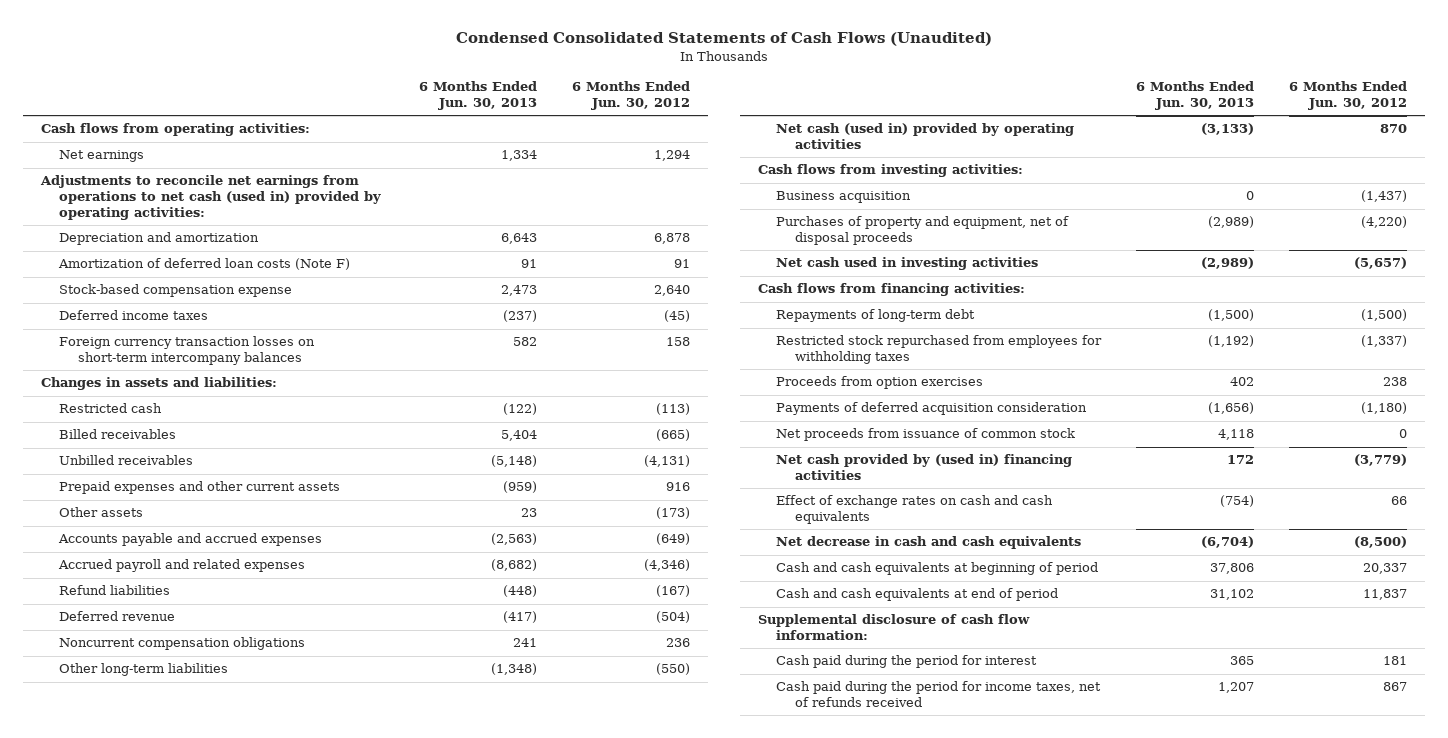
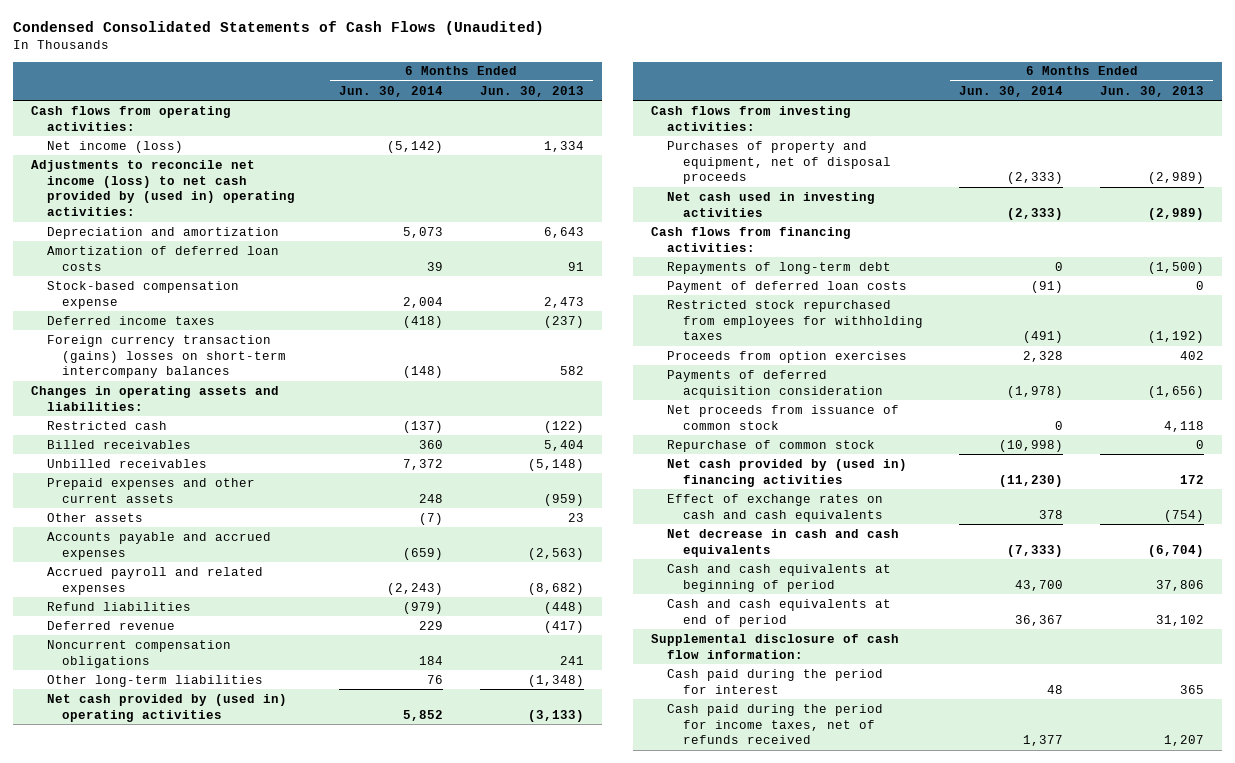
- | 6 Months Ended Jun. 30, 2013 | 6 Months Ended Jun. 30, 2012
+ | 6 Months Ended Jun. 30, 2014 | 6 Months Ended Jun. 30, 2013
- Net earnings | 1,334 | 1,294
- Adjustments to reconcile net earnings from operations to net cash (used in) provided by operating activities:
+ Net income (loss) | (5,142) | 1,334
+ Adjustments to reconcile net income (loss) to net cash provided by (used in) operating activities:
- Amortization of deferred loan costs (Note F) | 91 | 91
+ Amortization of deferred loan costs | 39 | 91
- Foreign currency transaction losses on short-term intercompany balances | 582 | 158
- Changes in assets and liabilities:
+ Foreign currency transaction (gains) losses on short-term intercompany balances | (148) | 582
+ Changes in operating assets and liabilities:
- Net cash (used in) provided by operating activities | (3,133) | 870
+ Net cash provided by (used in) operating activities | 5,852 | (3,133)
- Business acquisition | 0 | (1,437)
+ Payment of deferred loan costs | (91) | 0
+ Repurchase of common stock | (10,998) | 0

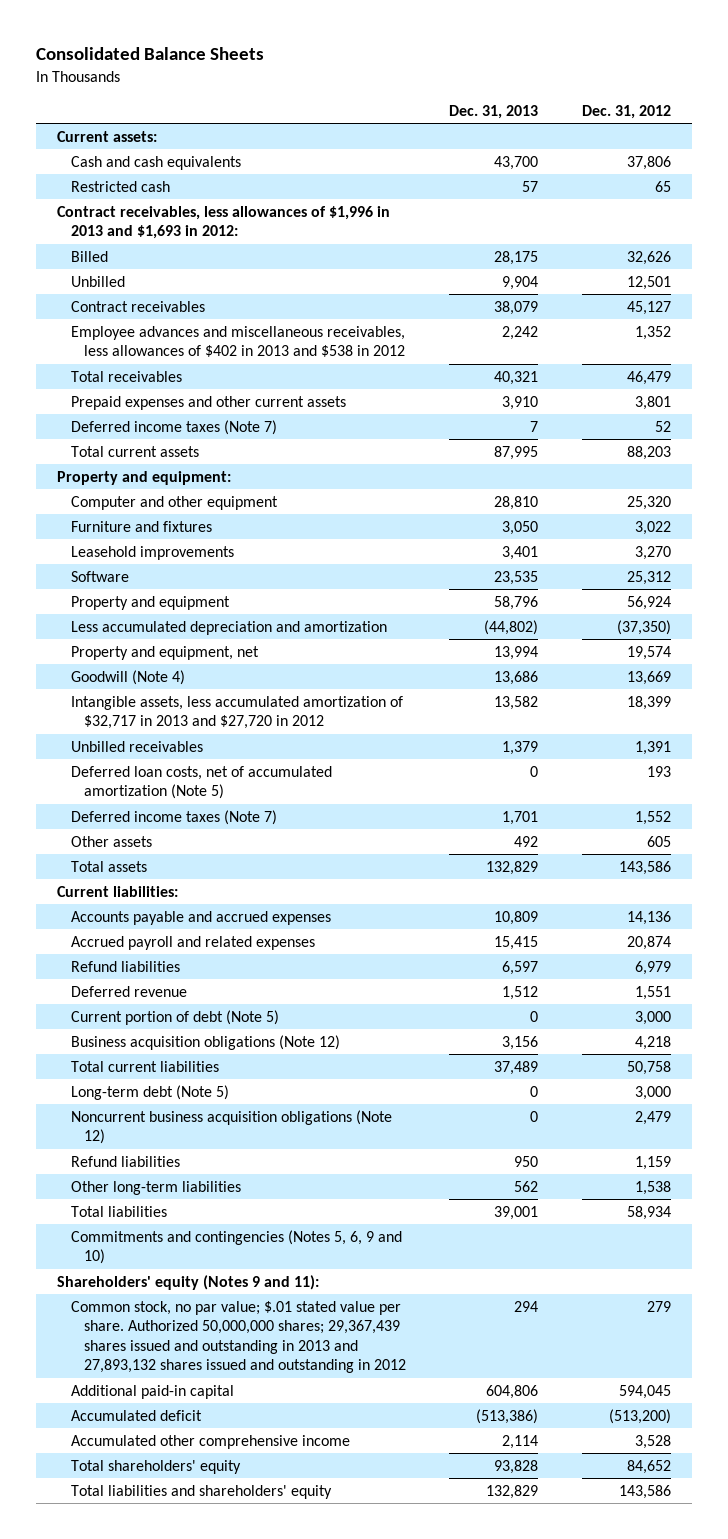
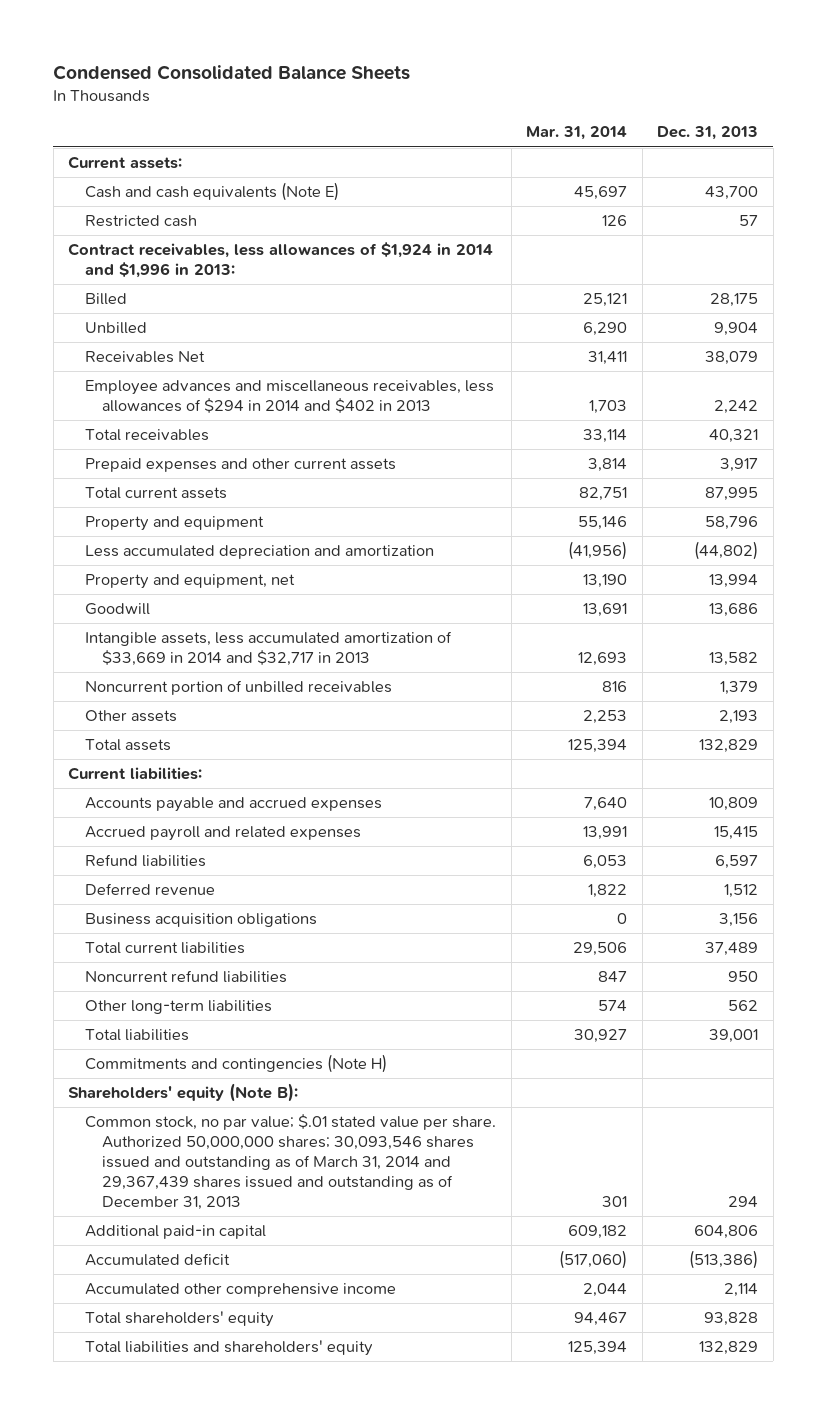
- Consolidated Balance Sheets
+ Condensed Consolidated Balance Sheets
- | Dec. 31, 2013 | Dec. 31, 2012
+ | Mar. 31, 2014 | Dec. 31, 2013
- Cash and cash equivalents | 43,700 | 37,806
+ Cash and cash equivalents (Note E) | 45,697 | 43,700
- Contract receivables, less allowances of $1,996 in 2013 and $1,693 in 2012:
+ Contract receivables, less allowances of $1,924 in 2014 and $1,996 in 2013:
- Contract receivables | 38,079 | 45,127
- Employee advances and miscellaneous receivables, less allowances of $402 in 2013 and $538 in 2012 | 2,242 | 1,352
+ Receivables Net | 31,411 | 38,079
+ Employee advances and miscellaneous receivables, less allowances of $294 in 2014 and $402 in 2013 | 1,703 | 2,242
- Prepaid expenses and other current assets | 3,910 | 3,801
- Deferred income taxes (Note 7) | 7 | 52
+ Prepaid expenses and other current assets | 3,814 | 3,917
- Property and equipment:
- Computer and other equipment | 28,810 | 25,320
- Furniture and fixtures | 3,050 | 3,022
- Leasehold improvements | 3,401 | 3,270
- Software | 23,535 | 25,312
- Goodwill (Note 4) | 13,686 | 13,669
- Intangible assets, less accumulated amortization of $32,717 in 2013 and $27,720 in 2012 | 13,582 | 18,399
- Unbilled receivables | 1,379 | 1,391
- Deferred loan costs, net of accumulated amortization (Note 5) | 0 | 193
- Deferred income taxes (Note 7) | 1,701 | 1,552
- Other assets | 492 | 605
+ Goodwill | 13,691 | 13,686
+ Intangible assets, less accumulated amortization of $33,669 in 2014 and $32,717 in 2013 | 12,693 | 13,582
+ Noncurrent portion of unbilled receivables | 816 | 1,379
+ Other assets | 2,253 | 2,193
- Current portion of debt (Note 5) | 0 | 3,000
- Business acquisition obligations (Note 12) | 3,156 | 4,218
+ Business acquisition obligations | 0 | 3,156
- Long-term debt (Note 5) | 0 | 3,000
- Noncurrent business acquisition obligations (Note 12) | 0 | 2,479
- Refund liabilities | 950 | 1,159
+ Noncurrent refund liabilities | 847 | 950
- Commitments and contingencies (Notes 5, 6, 9 and 10)
- Shareholders' equity (Notes 9 and 11):
- Common stock, no par value; $.01 stated value per share. Authorized 50,000,000 shares; 29,367,439 shares issued and outstanding in 2013 and 27,893,132 shares issued and outstanding in 2012 | 294 | 279
+ Commitments and contingencies (Note H)
+ Shareholders' equity (Note B):
+ Common stock, no par value; $.01 stated value per share. Authorized 50,000,000 shares; 30,093,546 shares issued and outstanding as of March 31, 2014 and 29,367,439 shares issued and outstanding as of December 31, 2013 | 301 | 294

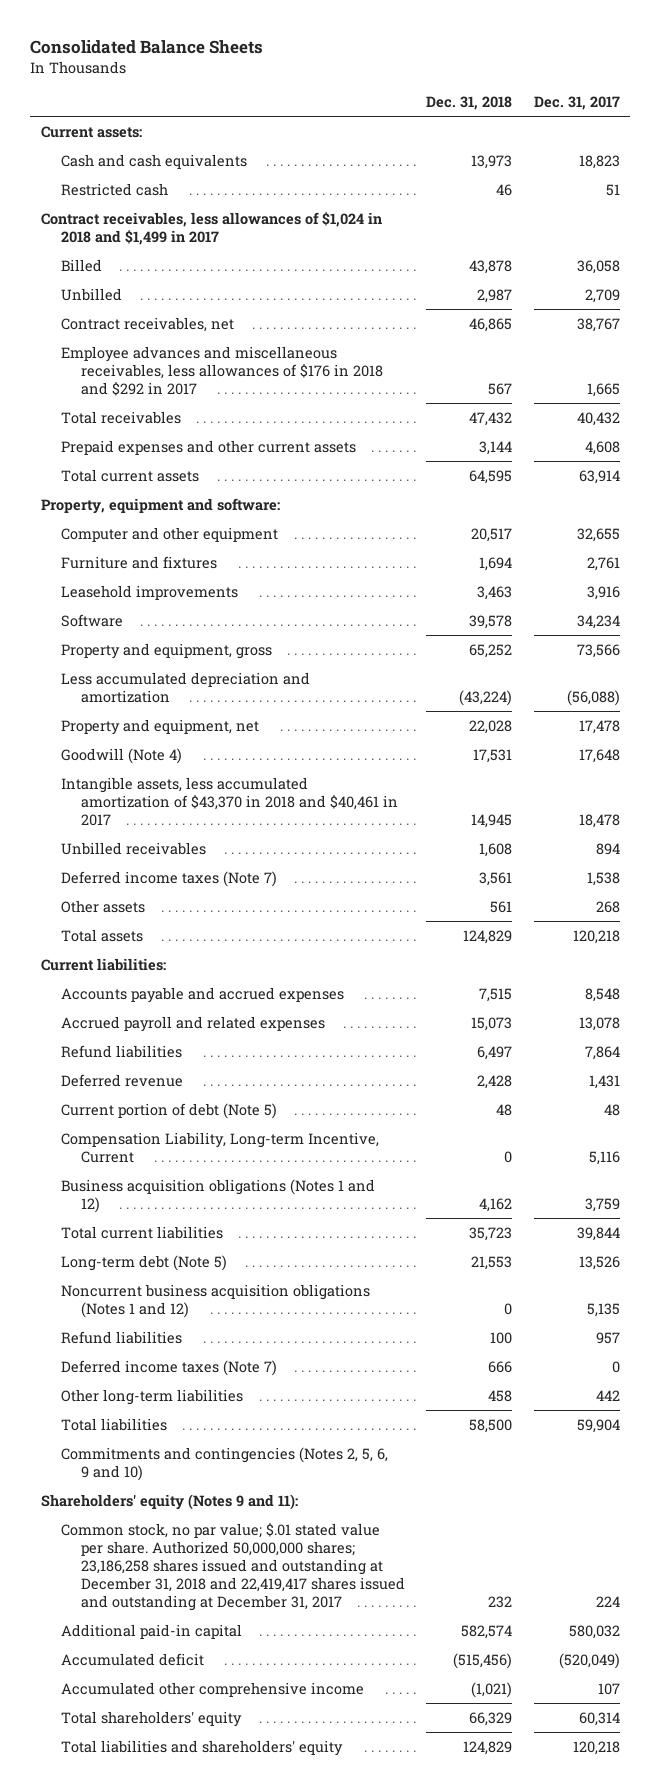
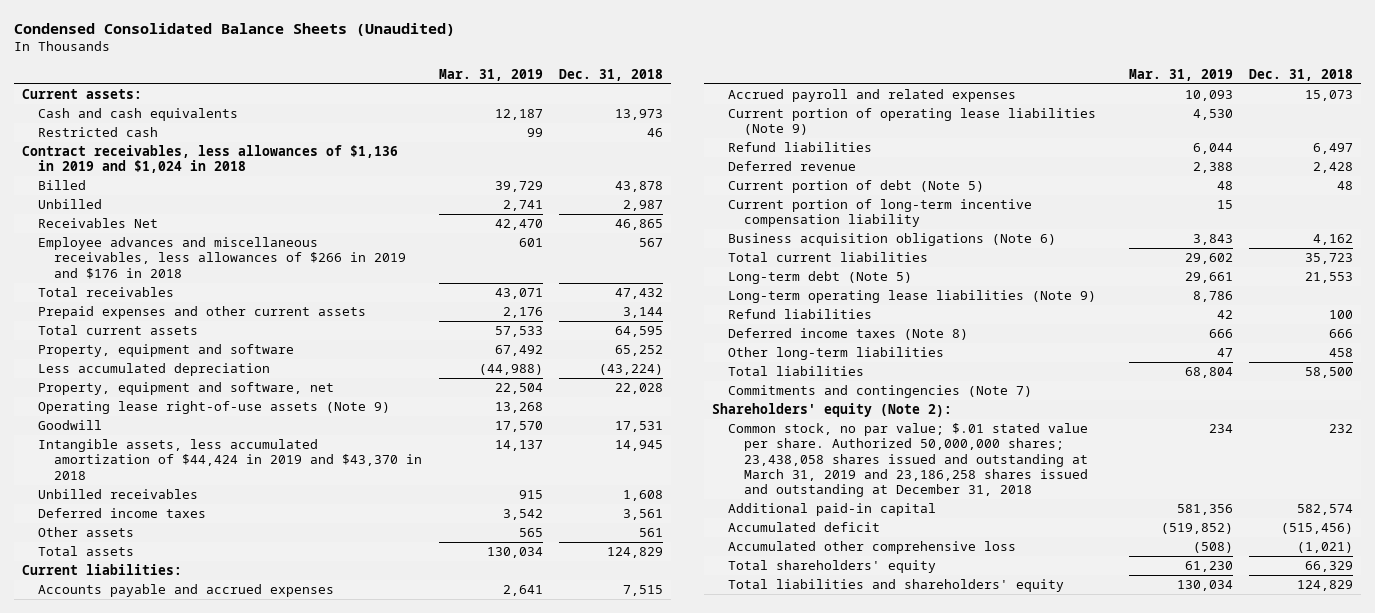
- Consolidated Balance Sheets
+ Condensed Consolidated Balance Sheets (Unaudited)
- | Dec. 31, 2018 | Dec. 31, 2017
+ | Mar. 31, 2019 | Dec. 31, 2018
- Contract receivables, less allowances of $1,024 in 2018 and $1,499 in 2017
+ Contract receivables, less allowances of $1,136 in 2019 and $1,024 in 2018
- Contract receivables, net | 46,865 | 38,767
- Employee advances and miscellaneous receivables, less allowances of $176 in 2018 and $292 in 2017 | 567 | 1,665
+ Receivables Net | 42,470 | 46,865
+ Employee advances and miscellaneous receivables, less allowances of $266 in 2019 and $176 in 2018 | 601 | 567
- Property, equipment and software:
- Computer and other equipment | 20,517 | 32,655
- Furniture and fixtures | 1,694 | 2,761
- Leasehold improvements | 3,463 | 3,916
- Software | 39,578 | 34,234
- Property and equipment, gross | 65,252 | 73,566
- Less accumulated depreciation and amortization | (43,224) | (56,088)
- Property and equipment, net | 22,028 | 17,478
- Goodwill (Note 4) | 17,531 | 17,648
- Intangible assets, less accumulated amortization of $43,370 in 2018 and $40,461 in 2017 | 14,945 | 18,478
+ Property, equipment and software | 67,492 | 65,252
+ Less accumulated depreciation | (44,988) | (43,224)
+ Property, equipment and software, net | 22,504 | 22,028
+ Operating lease right-of-use assets (Note 9) | 13,268 |
+ Goodwill | 17,570 | 17,531
+ Intangible assets, less accumulated amortization of $44,424 in 2019 and $43,370 in 2018 | 14,137 | 14,945
- Deferred income taxes (Note 7) | 3,561 | 1,538
+ Deferred income taxes | 3,542 | 3,561
+ Current portion of operating lease liabilities (Note 9) | 4,530 |
- Compensation Liability, Long-term Incentive, Current | 0 | 5,116
- Business acquisition obligations (Notes 1 and 12) | 4,162 | 3,759
+ Current portion of long-term incentive compensation liability | 15 |
+ Business acquisition obligations (Note 6) | 3,843 | 4,162
- Noncurrent business acquisition obligations (Notes 1 and 12) | 0 | 5,135
+ Long-term operating lease liabilities (Note 9) | 8,786 |
- Deferred income taxes (Note 7) | 666 | 0
+ Deferred income taxes (Note 8) | 666 | 666
- Commitments and contingencies (Notes 2, 5, 6, 9 and 10)
- Shareholders' equity (Notes 9 and 11):
- Common stock, no par value; $.01 stated value per share. Authorized 50,000,000 shares; 23,186,258 shares issued and outstanding at December 31, 2018 and 22,419,417 shares issued and outstanding at December 31, 2017 | 232 | 224
+ Commitments and contingencies (Note 7)
+ Shareholders' equity (Note 2):
+ Common stock, no par value; $.01 stated value per share. Authorized 50,000,000 shares; 23,438,058 shares issued and outstanding at March 31, 2019 and 23,186,258 shares issued and outstanding at December 31, 2018 | 234 | 232
- Accumulated other comprehensive income | (1,021) | 107
+ Accumulated other comprehensive loss | (508) | (1,021)

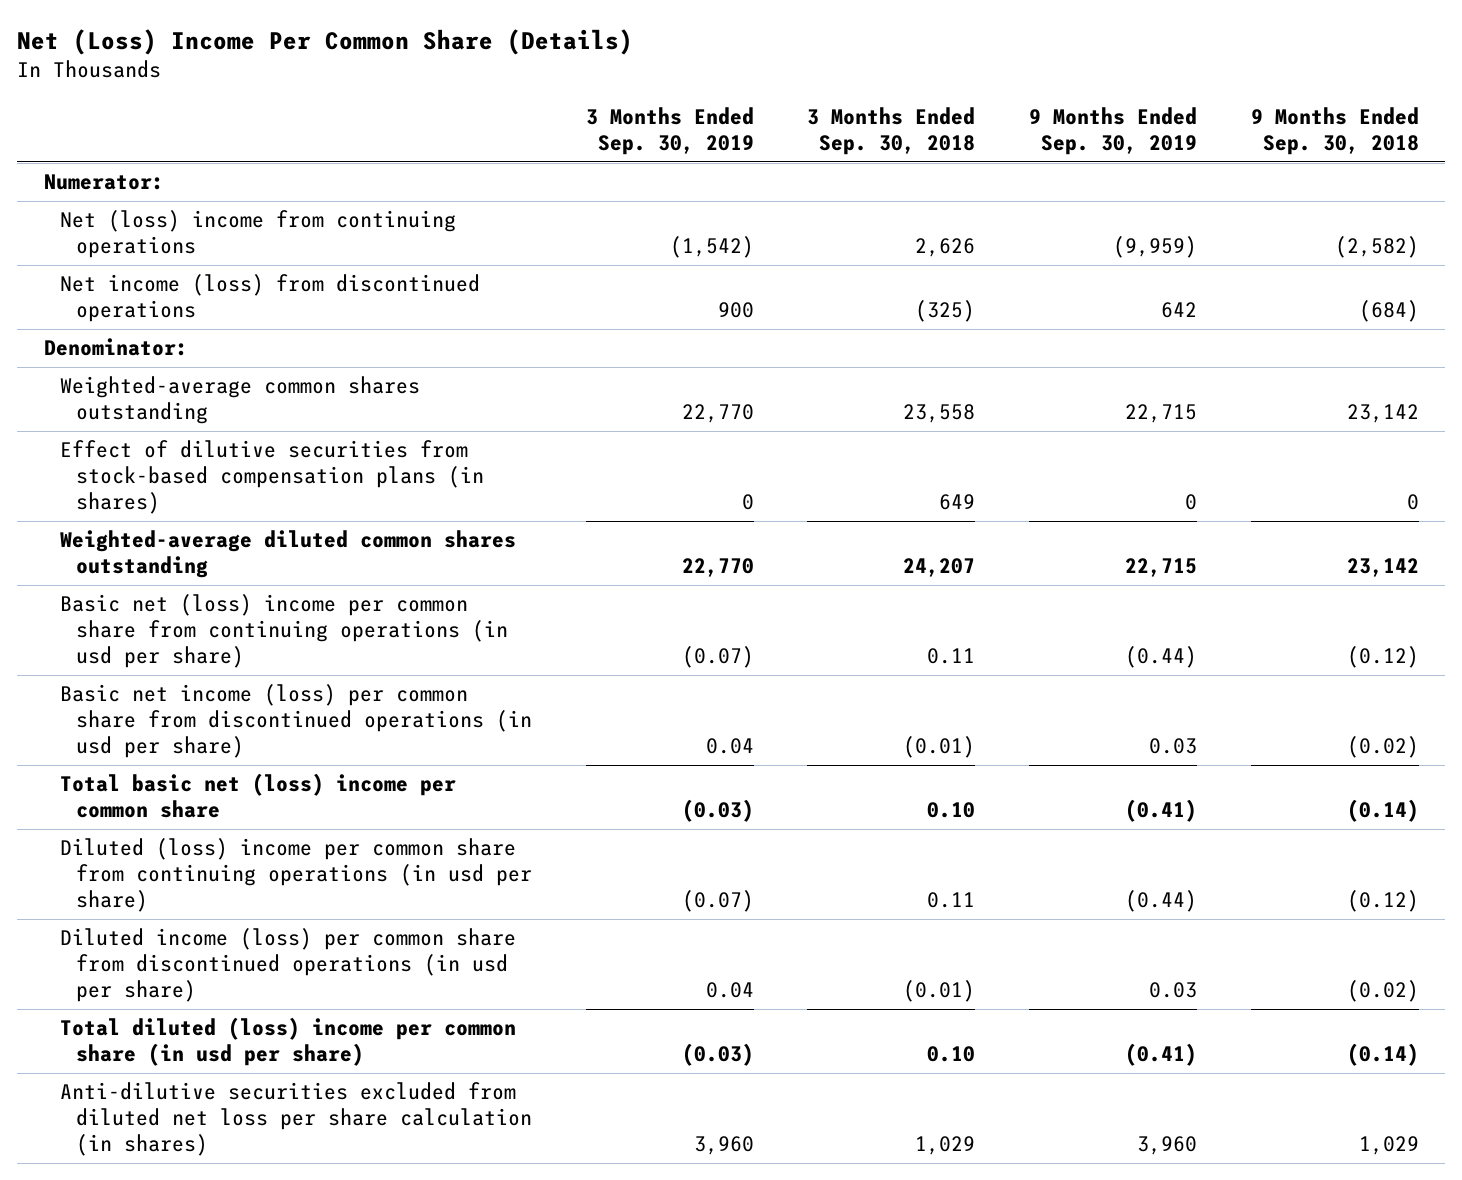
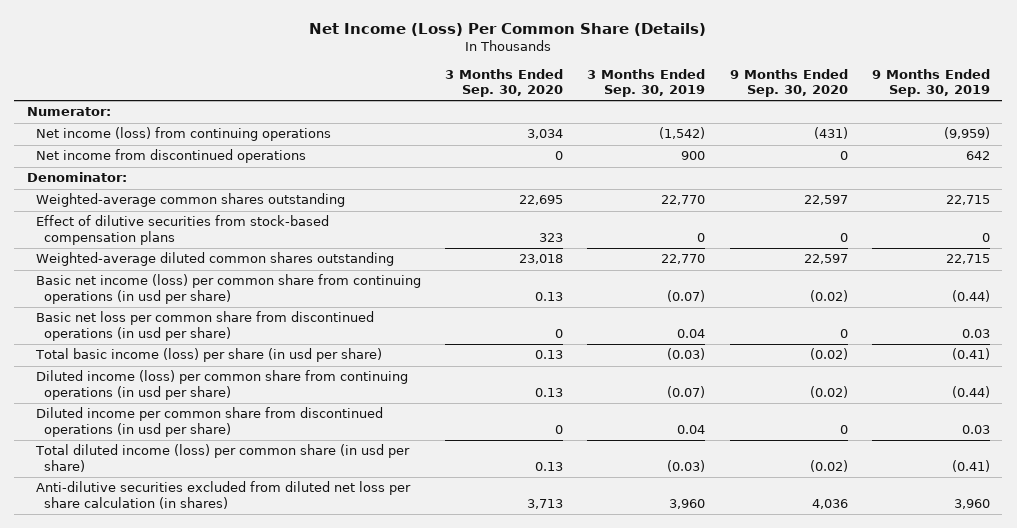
- Net (Loss) Income Per Common Share (Details)
+ Net Income (Loss) Per Common Share (Details)
- | 3 Months Ended Sep. 30, 2019 | 3 Months Ended Sep. 30, 2018 | 9 Months Ended Sep. 30, 2019 | 9 Months Ended Sep. 30, 2018
+ | 3 Months Ended Sep. 30, 2020 | 3 Months Ended Sep. 30, 2019 | 9 Months Ended Sep. 30, 2020 | 9 Months Ended Sep. 30, 2019
- Net (loss) income from continuing operations | (1,542) | 2,626 | (9,959) | (2,582)
- Net income (loss) from discontinued operations | 900 | (325) | 642 | (684)
+ Net income (loss) from continuing operations | 3,034 | (1,542) | (431) | (9,959)
+ Net income from discontinued operations | 0 | 900 | 0 | 642
- Effect of dilutive securities from stock-based compensation plans (in shares) | 0 | 649 | 0 | 0
+ Effect of dilutive securities from stock-based compensation plans | 323 | 0 | 0 | 0
- Basic net (loss) income per common share from continuing operations (in usd per share) | (0.07) | 0.11 | (0.44) | (0.12)
- Basic net income (loss) per common share from discontinued operations (in usd per share) | 0.04 | (0.01) | 0.03 | (0.02)
- Total basic net (loss) income per common share | (0.03) | 0.10 | (0.41) | (0.14)
- Diluted (loss) income per common share from continuing operations (in usd per share) | (0.07) | 0.11 | (0.44) | (0.12)
- Diluted income (loss) per common share from discontinued operations (in usd per share) | 0.04 | (0.01) | 0.03 | (0.02)
- Total diluted (loss) income per common share (in usd per share) | (0.03) | 0.10 | (0.41) | (0.14)
+ Basic net income (loss) per common share from continuing operations (in usd per share) | 0.13 | (0.07) | (0.02) | (0.44)
+ Basic net loss per common share from discontinued operations (in usd per share) | 0 | 0.04 | 0 | 0.03
+ Total basic income (loss) per share (in usd per share) | 0.13 | (0.03) | (0.02) | (0.41)
+ Diluted income (loss) per common share from continuing operations (in usd per share) | 0.13 | (0.07) | (0.02) | (0.44)
+ Diluted income per common share from discontinued operations (in usd per share) | 0 | 0.04 | 0 | 0.03
+ Total diluted income (loss) per common share (in usd per share) | 0.13 | (0.03) | (0.02) | (0.41)

